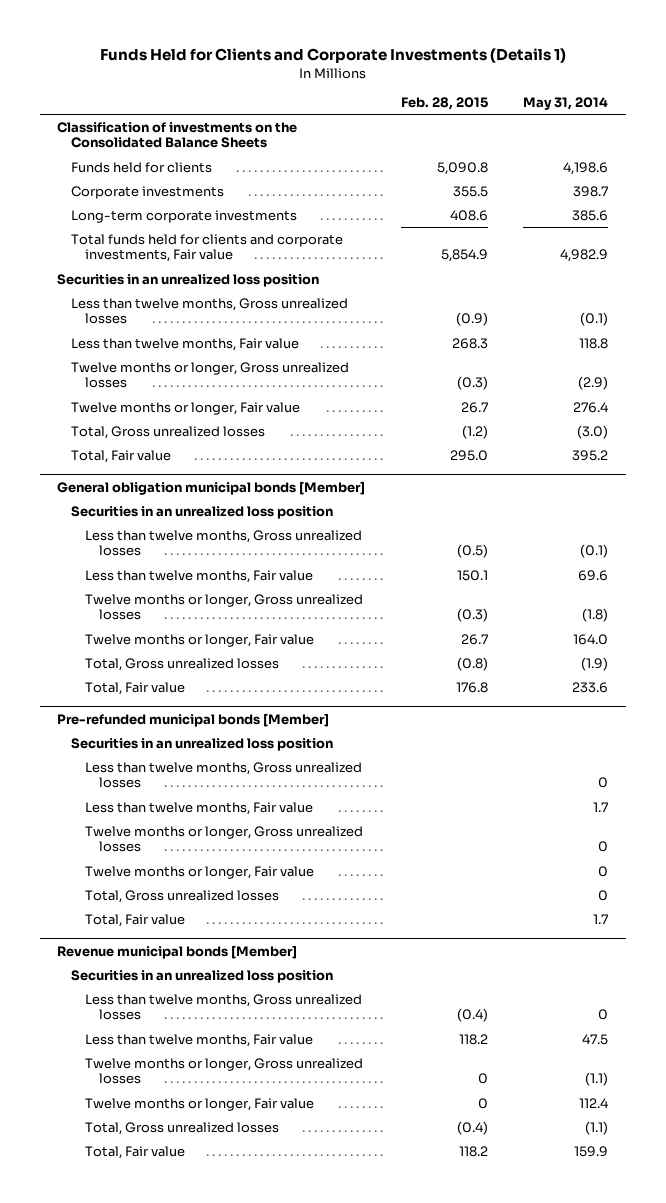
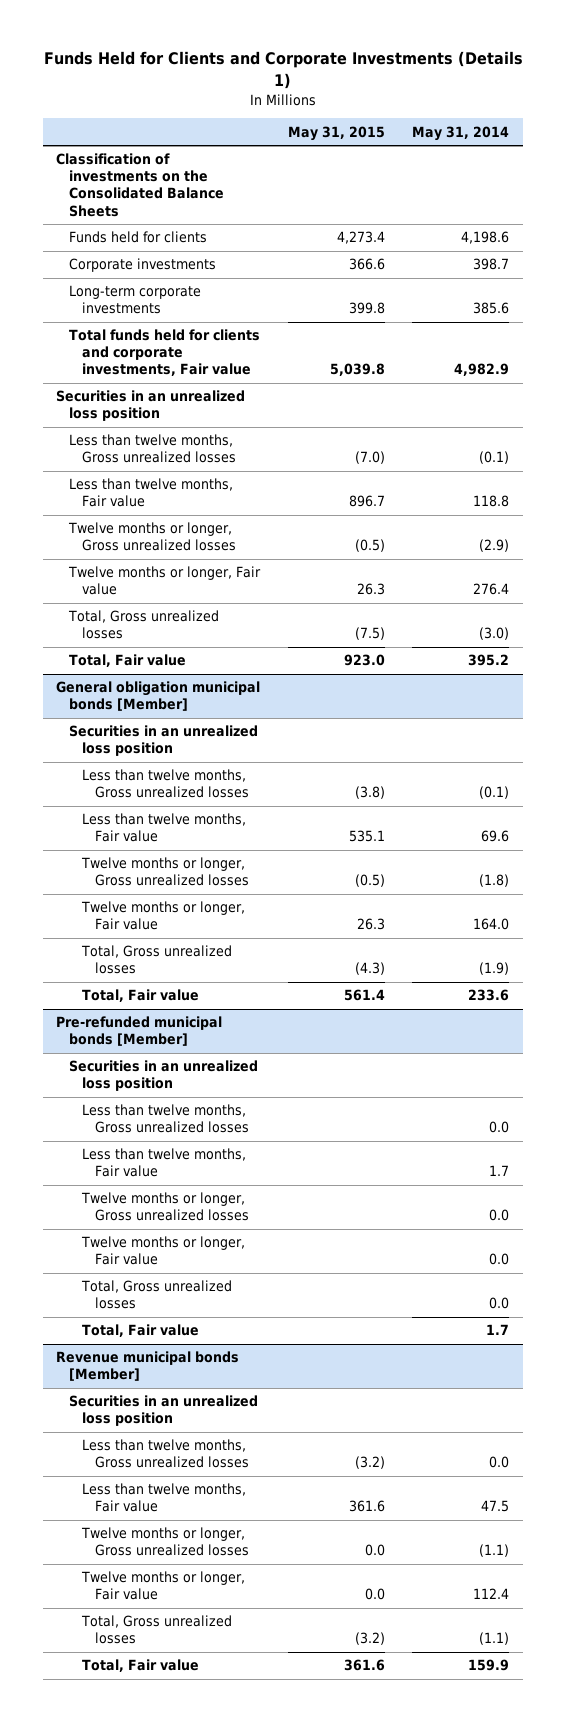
- | Feb. 28, 2015 | May 31, 2014
+ | May 31, 2015 | May 31, 2014
@ Pre-refunded municipal bonds [Member]
- Less than twelve months, Gross unrealized losses | | 0
+ Less than twelve months, Gross unrealized losses | | 0.0
- Twelve months or longer, Gross unrealized losses | | 0
- Twelve months or longer, Fair value | | 0
- Total, Gross unrealized losses | | 0
+ Twelve months or longer, Gross unrealized losses | | 0.0
+ Twelve months or longer, Fair value | | 0.0
+ Total, Gross unrealized losses | | 0.0
@ Revenue municipal bonds [Member]
- Less than twelve months, Gross unrealized losses | (0.4) | 0
+ Less than twelve months, Gross unrealized losses | (3.2) | 0.0

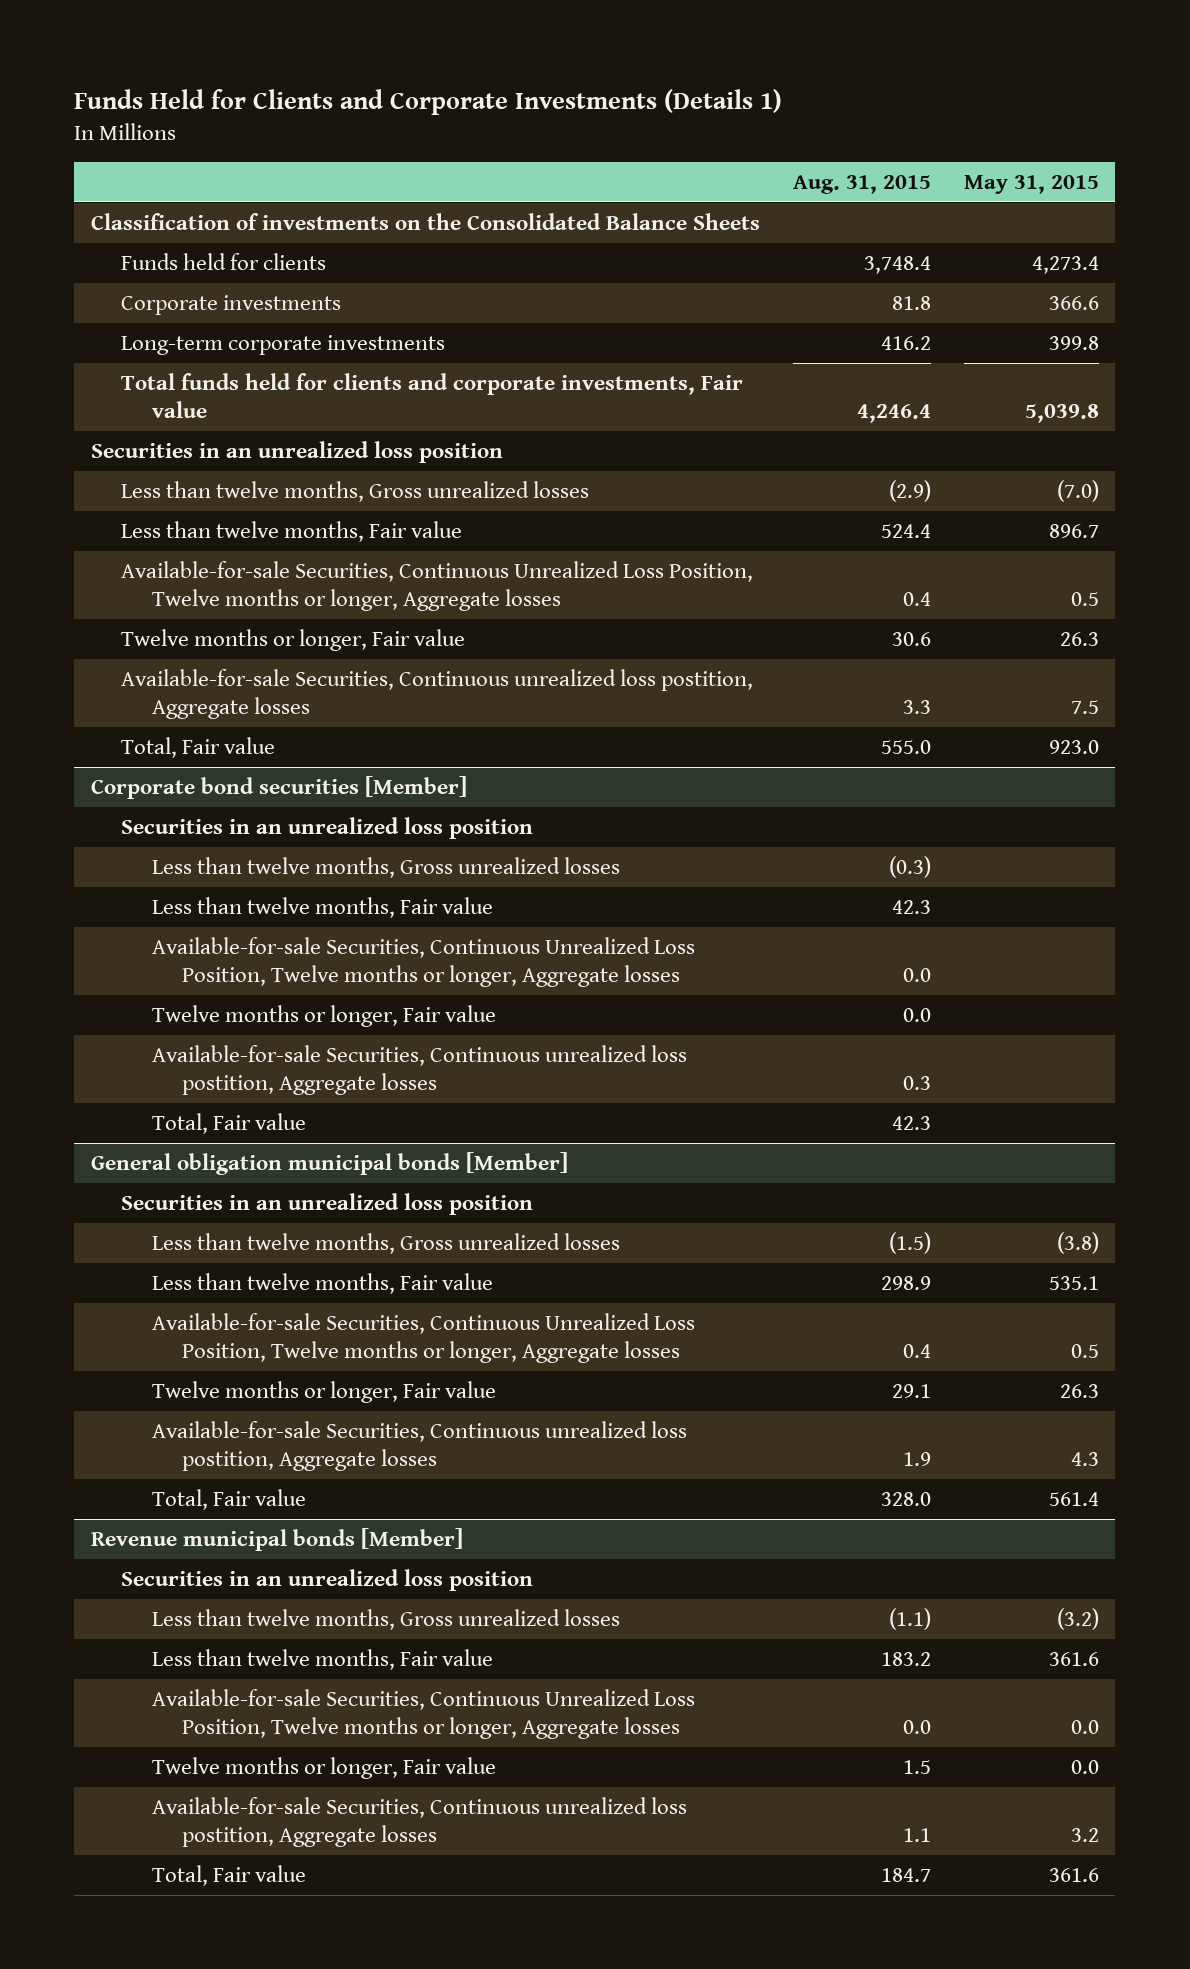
- | May 31, 2015 | May 31, 2014
+ | Aug. 31, 2015 | May 31, 2015
- Twelve months or longer, Gross unrealized losses | (0.5) | (2.9)
+ Available-for-sale Securities, Continuous Unrealized Loss Position, Twelve months or longer, Aggregate losses | 0.4 | 0.5
- Total, Gross unrealized losses | (7.5) | (3.0)
+ Available-for-sale Securities, Continuous unrealized loss postition, Aggregate losses | 3.3 | 7.5
+ Corporate bond securities [Member]
+ Securities in an unrealized loss position
+ Less than twelve months, Gross unrealized losses | (0.3) |
+ Less than twelve months, Fair value | 42.3 |
+ Available-for-sale Securities, Continuous Unrealized Loss Position, Twelve months or longer, Aggregate losses | 0.0 |
+ Twelve months or longer, Fair value | 0.0 |
+ Available-for-sale Securities, Continuous unrealized loss postition, Aggregate losses | 0.3 |
+ Total, Fair value | 42.3 |
@ General obligation municipal bonds [Member]
- Twelve months or longer, Gross unrealized losses | (0.5) | (1.8)
+ Available-for-sale Securities, Continuous Unrealized Loss Position, Twelve months or longer, Aggregate losses | 0.4 | 0.5
- Total, Gross unrealized losses | (4.3) | (1.9)
+ Available-for-sale Securities, Continuous unrealized loss postition, Aggregate losses | 1.9 | 4.3
- Pre-refunded municipal bonds [Member]
- Securities in an unrealized loss position
- Less than twelve months, Gross unrealized losses | | 0.0
- Less than twelve months, Fair value | | 1.7
- Twelve months or longer, Gross unrealized losses | | 0.0
- Twelve months or longer, Fair value | | 0.0
- Total, Gross unrealized losses | | 0.0
- Total, Fair value | | 1.7
@ Revenue municipal bonds [Member]
- Twelve months or longer, Gross unrealized losses | 0.0 | (1.1)
+ Available-for-sale Securities, Continuous Unrealized Loss Position, Twelve months or longer, Aggregate losses | 0.0 | 0.0
- Total, Gross unrealized losses | (3.2) | (1.1)
+ Available-for-sale Securities, Continuous unrealized loss postition, Aggregate losses | 1.1 | 3.2

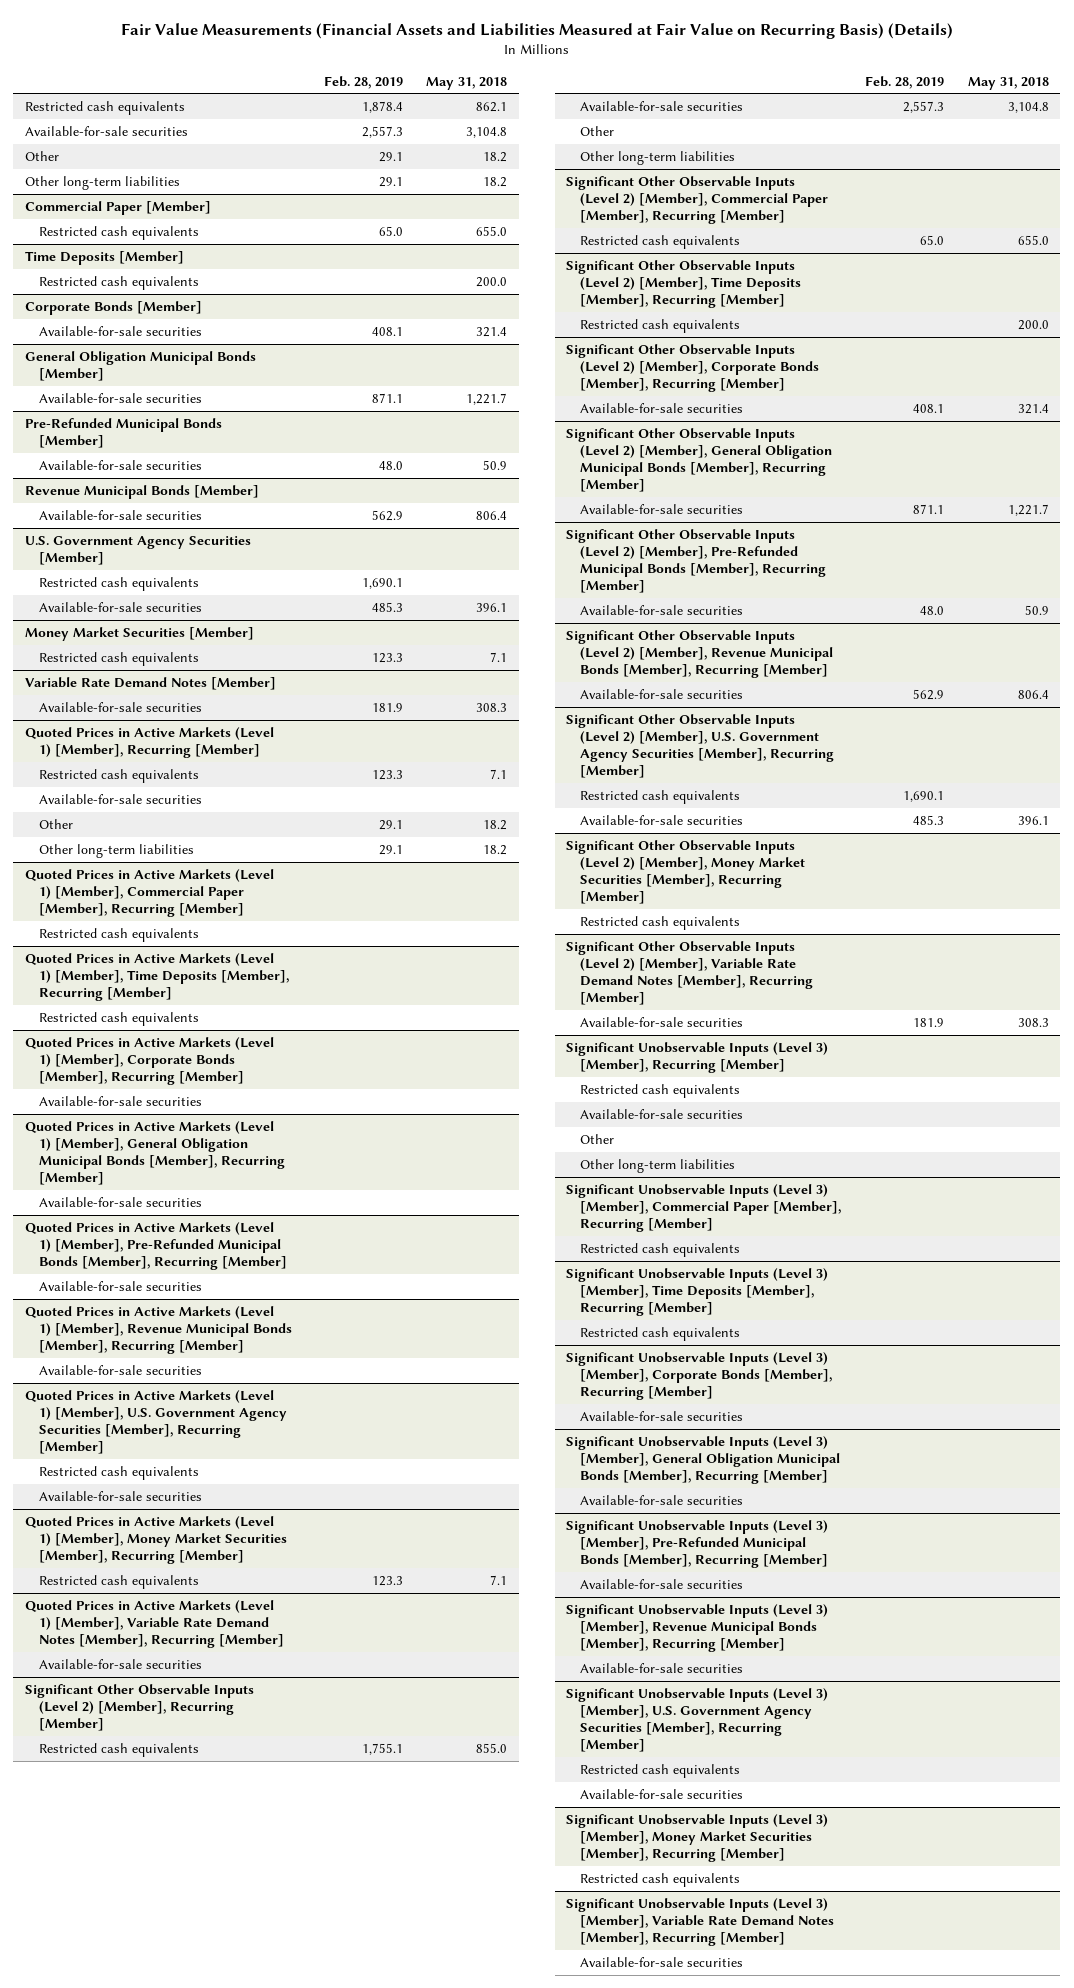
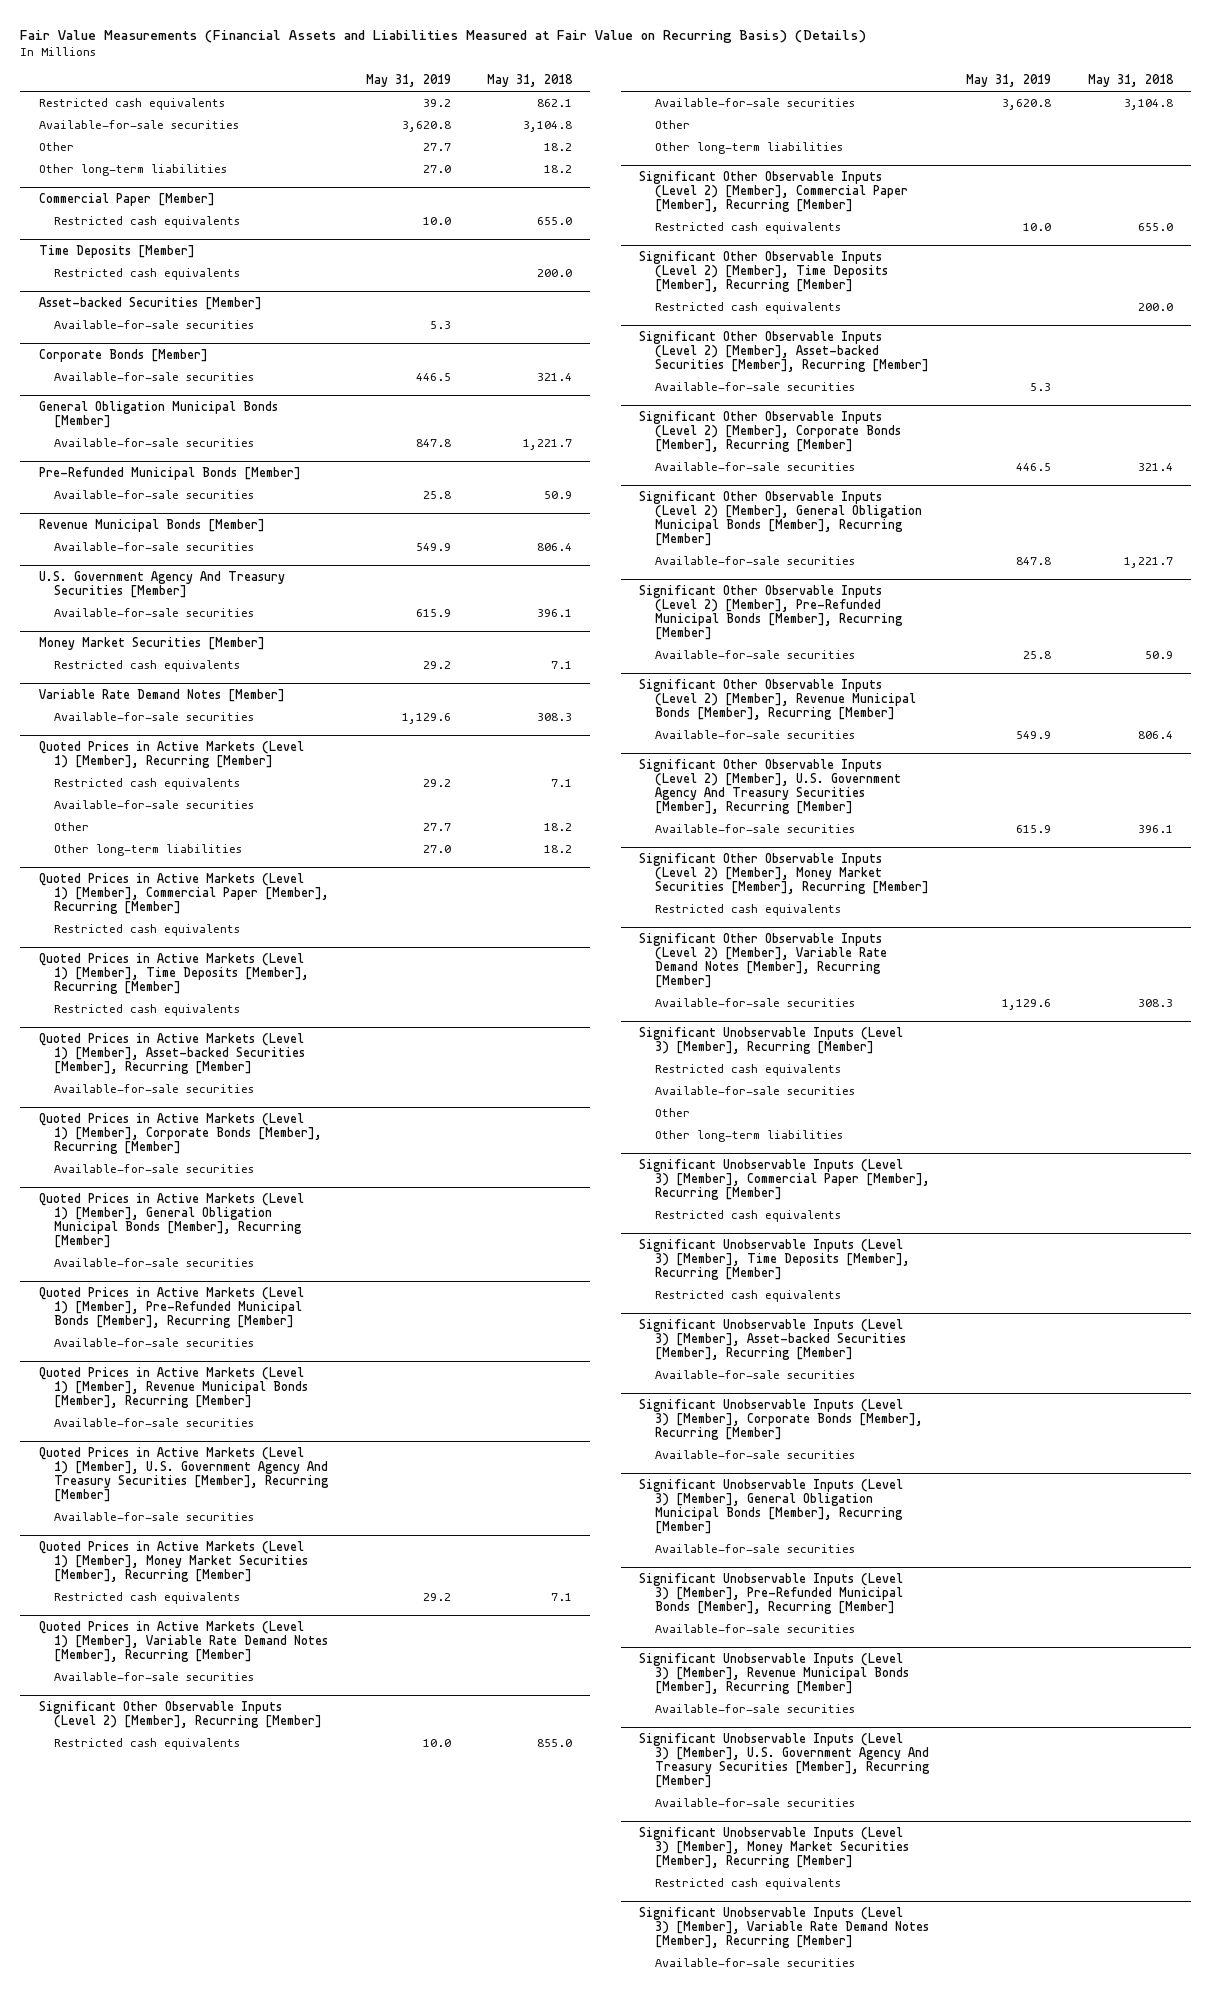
- | Feb. 28, 2019 | May 31, 2018
+ | May 31, 2019 | May 31, 2018
+ Asset-backed Securities [Member]
+ Available-for-sale securities | 5.3 |
- U.S. Government Agency Securities [Member]
- Restricted cash equivalents | 1,690.1 |
+ U.S. Government Agency And Treasury Securities [Member]
+ Quoted Prices in Active Markets (Level 1) [Member], Asset-backed Securities [Member], Recurring [Member]
+ Available-for-sale securities
- Quoted Prices in Active Markets (Level 1) [Member], U.S. Government Agency Securities [Member], Recurring [Member]
- Restricted cash equivalents
+ Quoted Prices in Active Markets (Level 1) [Member], U.S. Government Agency And Treasury Securities [Member], Recurring [Member]
+ Significant Other Observable Inputs (Level 2) [Member], Asset-backed Securities [Member], Recurring [Member]
+ Available-for-sale securities | 5.3 |
- Significant Other Observable Inputs (Level 2) [Member], U.S. Government Agency Securities [Member], Recurring [Member]
- Restricted cash equivalents | 1,690.1 |
+ Significant Other Observable Inputs (Level 2) [Member], U.S. Government Agency And Treasury Securities [Member], Recurring [Member]
+ Significant Unobservable Inputs (Level 3) [Member], Asset-backed Securities [Member], Recurring [Member]
+ Available-for-sale securities
- Significant Unobservable Inputs (Level 3) [Member], U.S. Government Agency Securities [Member], Recurring [Member]
- Restricted cash equivalents
+ Significant Unobservable Inputs (Level 3) [Member], U.S. Government Agency And Treasury Securities [Member], Recurring [Member]

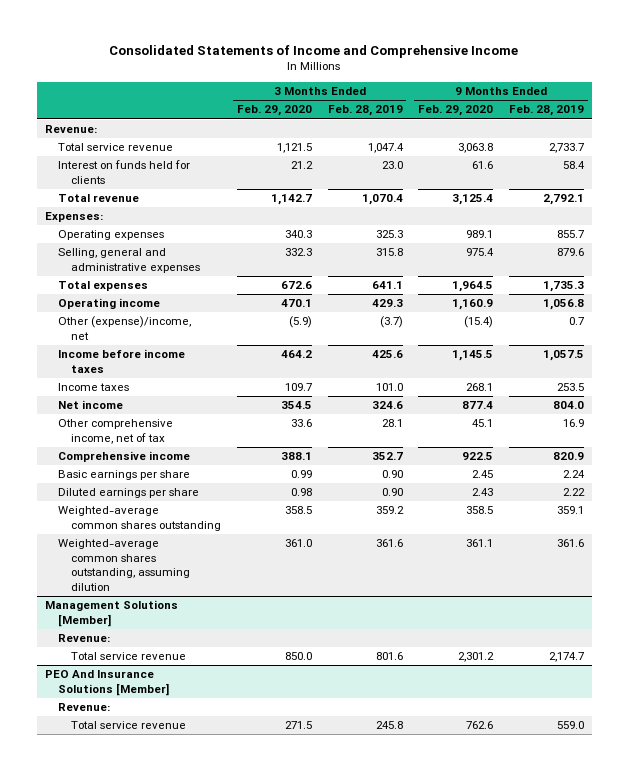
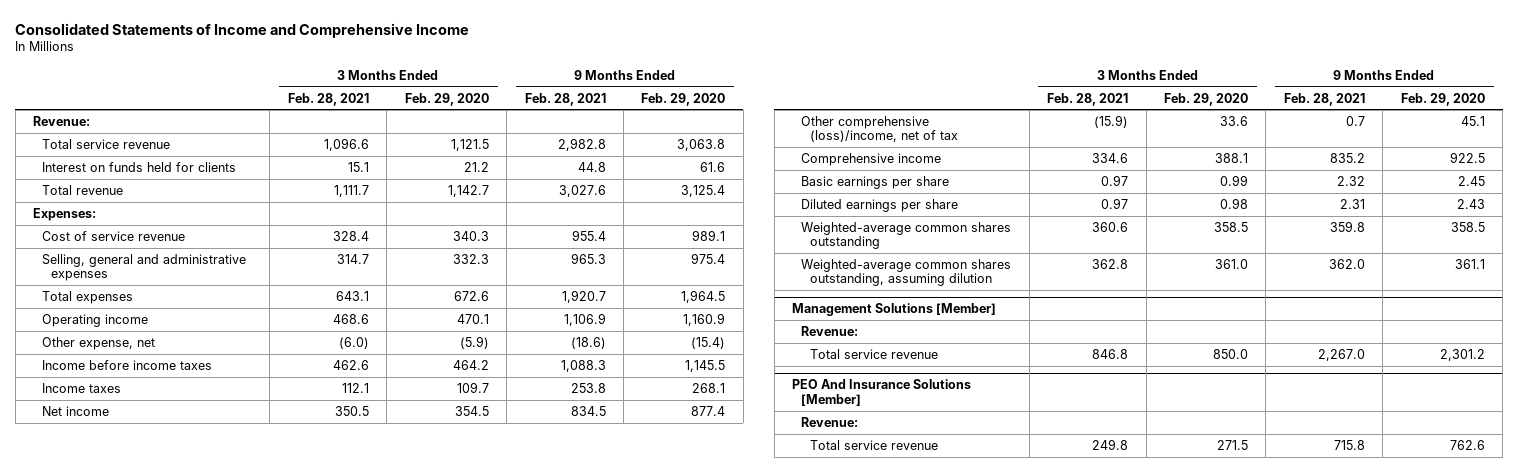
- | 3 Months Ended Feb. 29, 2020 | 3 Months Ended Feb. 28, 2019 | 9 Months Ended Feb. 29, 2020 | 9 Months Ended Feb. 28, 2019
+ | 3 Months Ended Feb. 28, 2021 | 3 Months Ended Feb. 29, 2020 | 9 Months Ended Feb. 28, 2021 | 9 Months Ended Feb. 29, 2020
- Operating expenses | 340.3 | 325.3 | 989.1 | 855.7
+ Cost of service revenue | 328.4 | 340.3 | 955.4 | 989.1
- Other (expense)/income, net | (5.9) | (3.7) | (15.4) | 0.7
+ Other expense, net | (6.0) | (5.9) | (18.6) | (15.4)
- Other comprehensive income, net of tax | 33.6 | 28.1 | 45.1 | 16.9
+ Other comprehensive (loss)/income, net of tax | (15.9) | 33.6 | 0.7 | 45.1

